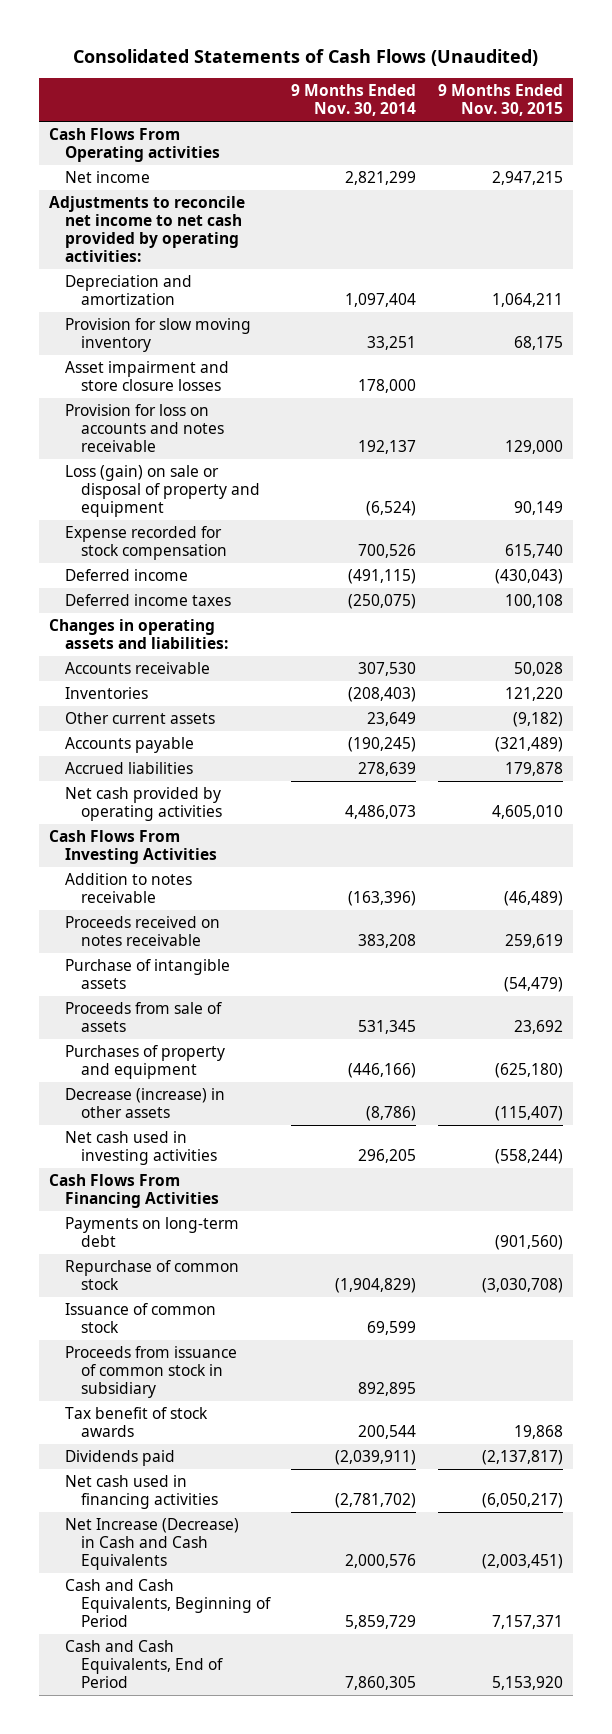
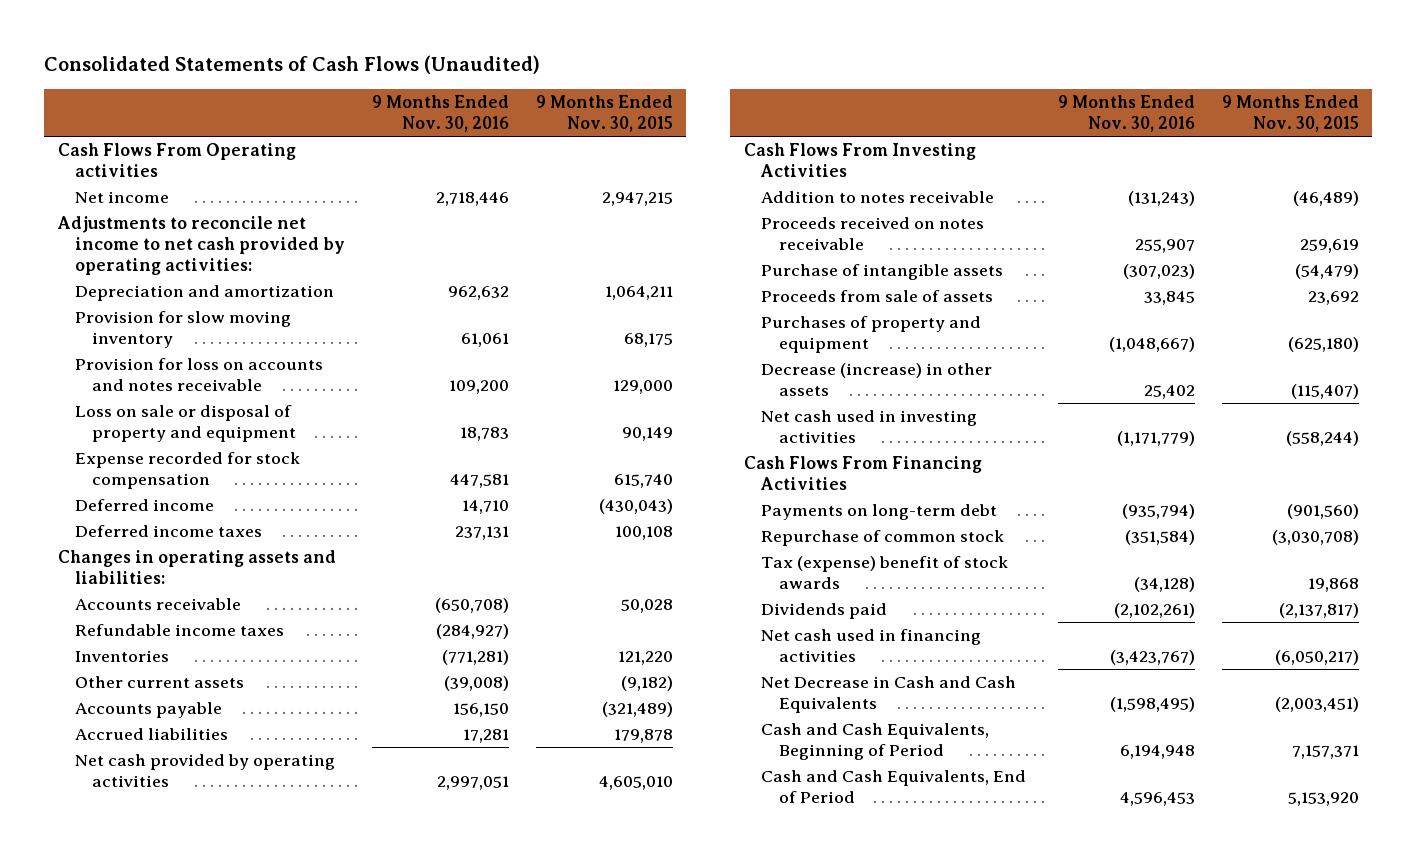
- | 9 Months Ended Nov. 30, 2014 | 9 Months Ended Nov. 30, 2015
+ | 9 Months Ended Nov. 30, 2016 | 9 Months Ended Nov. 30, 2015
- Asset impairment and store closure losses | 178,000 |
- Loss (gain) on sale or disposal of property and equipment | (6,524) | 90,149
+ Loss on sale or disposal of property and equipment | 18,783 | 90,149
+ Refundable income taxes | (284,927) |
- Issuance of common stock | 69,599 |
- Proceeds from issuance of common stock in subsidiary | 892,895 |
- Tax benefit of stock awards | 200,544 | 19,868
+ Tax (expense) benefit of stock awards | (34,128) | 19,868
- Net Increase (Decrease) in Cash and Cash Equivalents | 2,000,576 | (2,003,451)
+ Net Decrease in Cash and Cash Equivalents | (1,598,495) | (2,003,451)

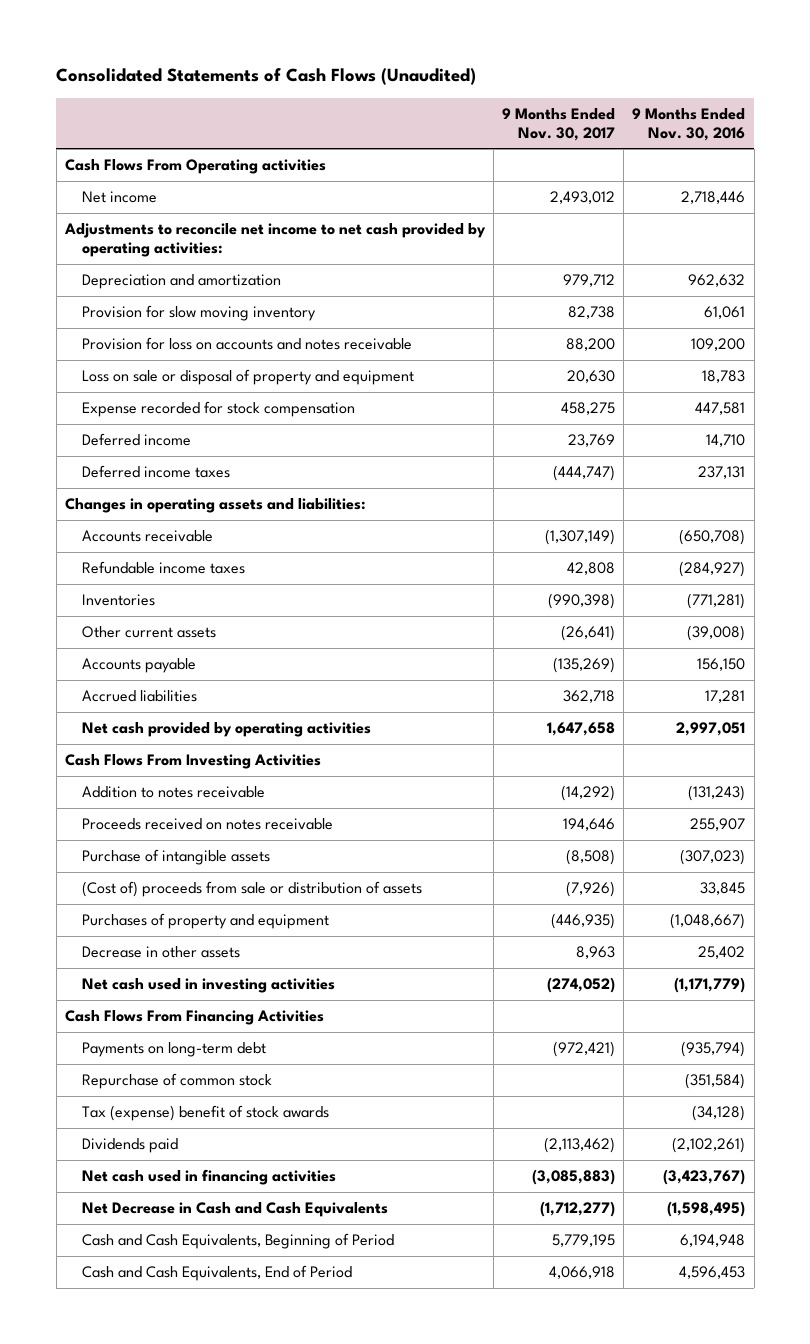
- | 9 Months Ended Nov. 30, 2016 | 9 Months Ended Nov. 30, 2015
+ | 9 Months Ended Nov. 30, 2017 | 9 Months Ended Nov. 30, 2016
- Proceeds from sale of assets | 33,845 | 23,692
+ (Cost of) proceeds from sale or distribution of assets | (7,926) | 33,845
- Decrease (increase) in other assets | 25,402 | (115,407)
+ Decrease in other assets | 8,963 | 25,402

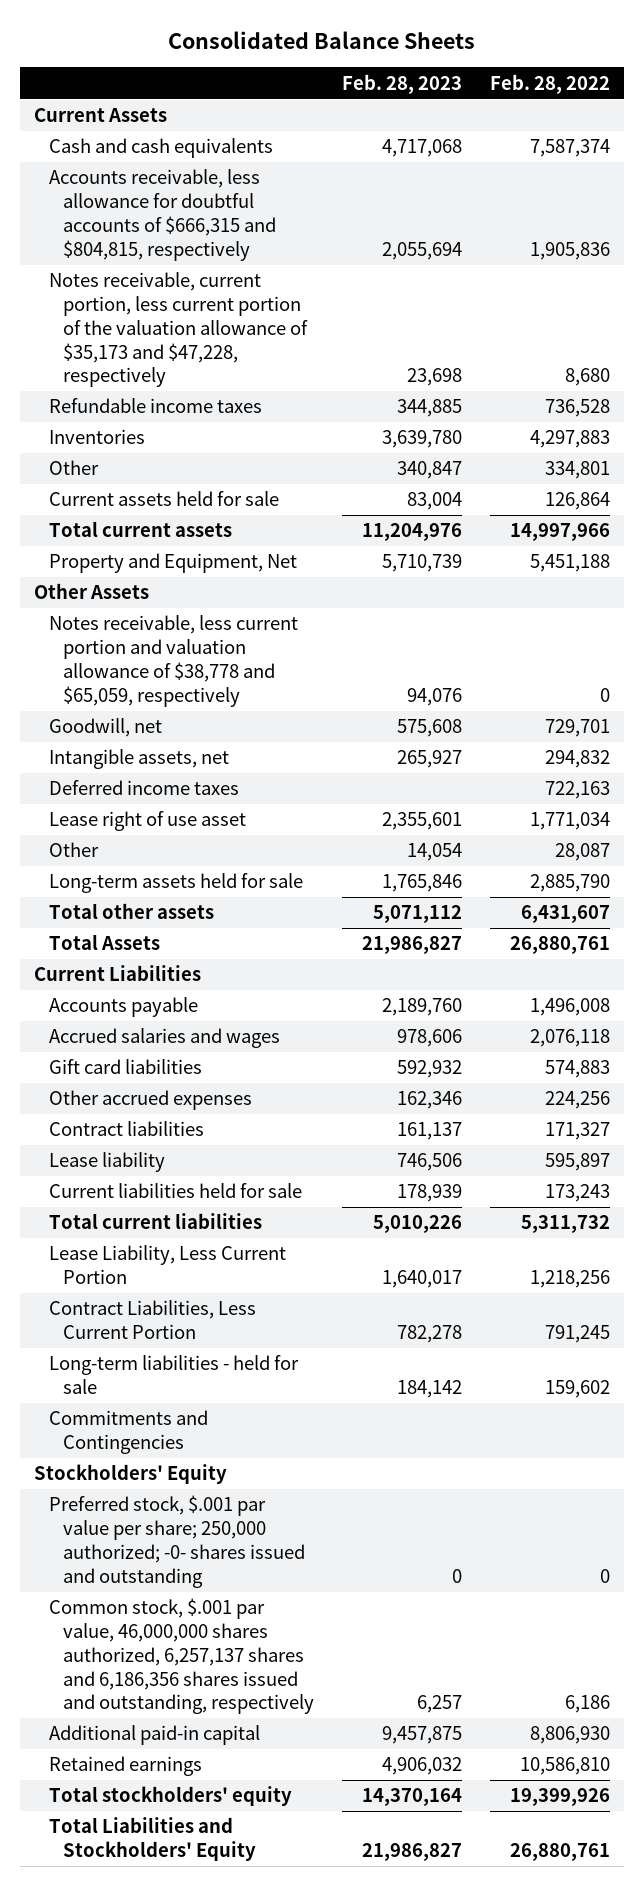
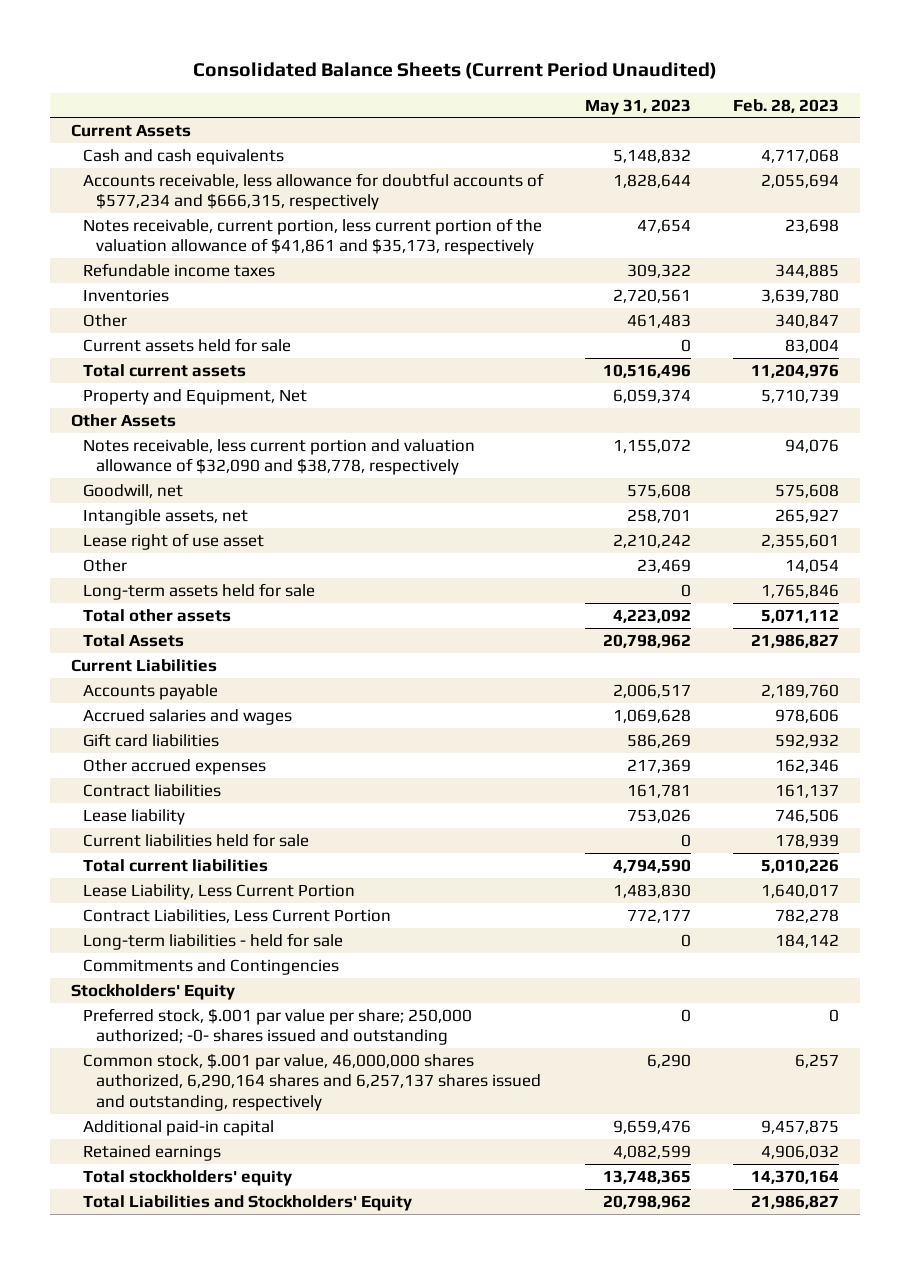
- Consolidated Balance Sheets
+ Consolidated Balance Sheets (Current Period Unaudited)
- | Feb. 28, 2023 | Feb. 28, 2022
+ | May 31, 2023 | Feb. 28, 2023
- Accounts receivable, less allowance for doubtful accounts of $666,315 and $804,815, respectively | 2,055,694 | 1,905,836
- Notes receivable, current portion, less current portion of the valuation allowance of $35,173 and $47,228, respectively | 23,698 | 8,680
+ Accounts receivable, less allowance for doubtful accounts of $577,234 and $666,315, respectively | 1,828,644 | 2,055,694
+ Notes receivable, current portion, less current portion of the valuation allowance of $41,861 and $35,173, respectively | 47,654 | 23,698
- Notes receivable, less current portion and valuation allowance of $38,778 and $65,059, respectively | 94,076 | 0
+ Notes receivable, less current portion and valuation allowance of $32,090 and $38,778, respectively | 1,155,072 | 94,076
- Deferred income taxes | | 722,163
- Common stock, $.001 par value, 46,000,000 shares authorized, 6,257,137 shares and 6,186,356 shares issued and outstanding, respectively | 6,257 | 6,186
+ Common stock, $.001 par value, 46,000,000 shares authorized, 6,290,164 shares and 6,257,137 shares issued and outstanding, respectively | 6,290 | 6,257

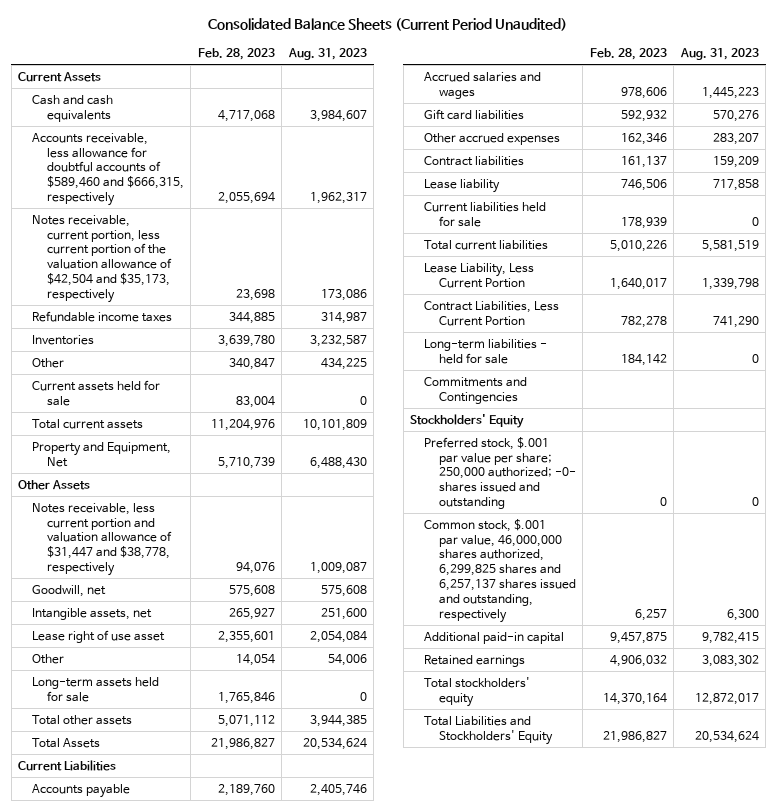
- | May 31, 2023 | Feb. 28, 2023
+ | Feb. 28, 2023 | Aug. 31, 2023
- Accounts receivable, less allowance for doubtful accounts of $577,234 and $666,315, respectively | 1,828,644 | 2,055,694
- Notes receivable, current portion, less current portion of the valuation allowance of $41,861 and $35,173, respectively | 47,654 | 23,698
+ Accounts receivable, less allowance for doubtful accounts of $589,460 and $666,315, respectively | 2,055,694 | 1,962,317
+ Notes receivable, current portion, less current portion of the valuation allowance of $42,504 and $35,173, respectively | 23,698 | 173,086
- Notes receivable, less current portion and valuation allowance of $32,090 and $38,778, respectively | 1,155,072 | 94,076
+ Notes receivable, less current portion and valuation allowance of $31,447 and $38,778, respectively | 94,076 | 1,009,087
- Common stock, $.001 par value, 46,000,000 shares authorized, 6,290,164 shares and 6,257,137 shares issued and outstanding, respectively | 6,290 | 6,257
+ Common stock, $.001 par value, 46,000,000 shares authorized, 6,299,825 shares and 6,257,137 shares issued and outstanding, respectively | 6,257 | 6,300

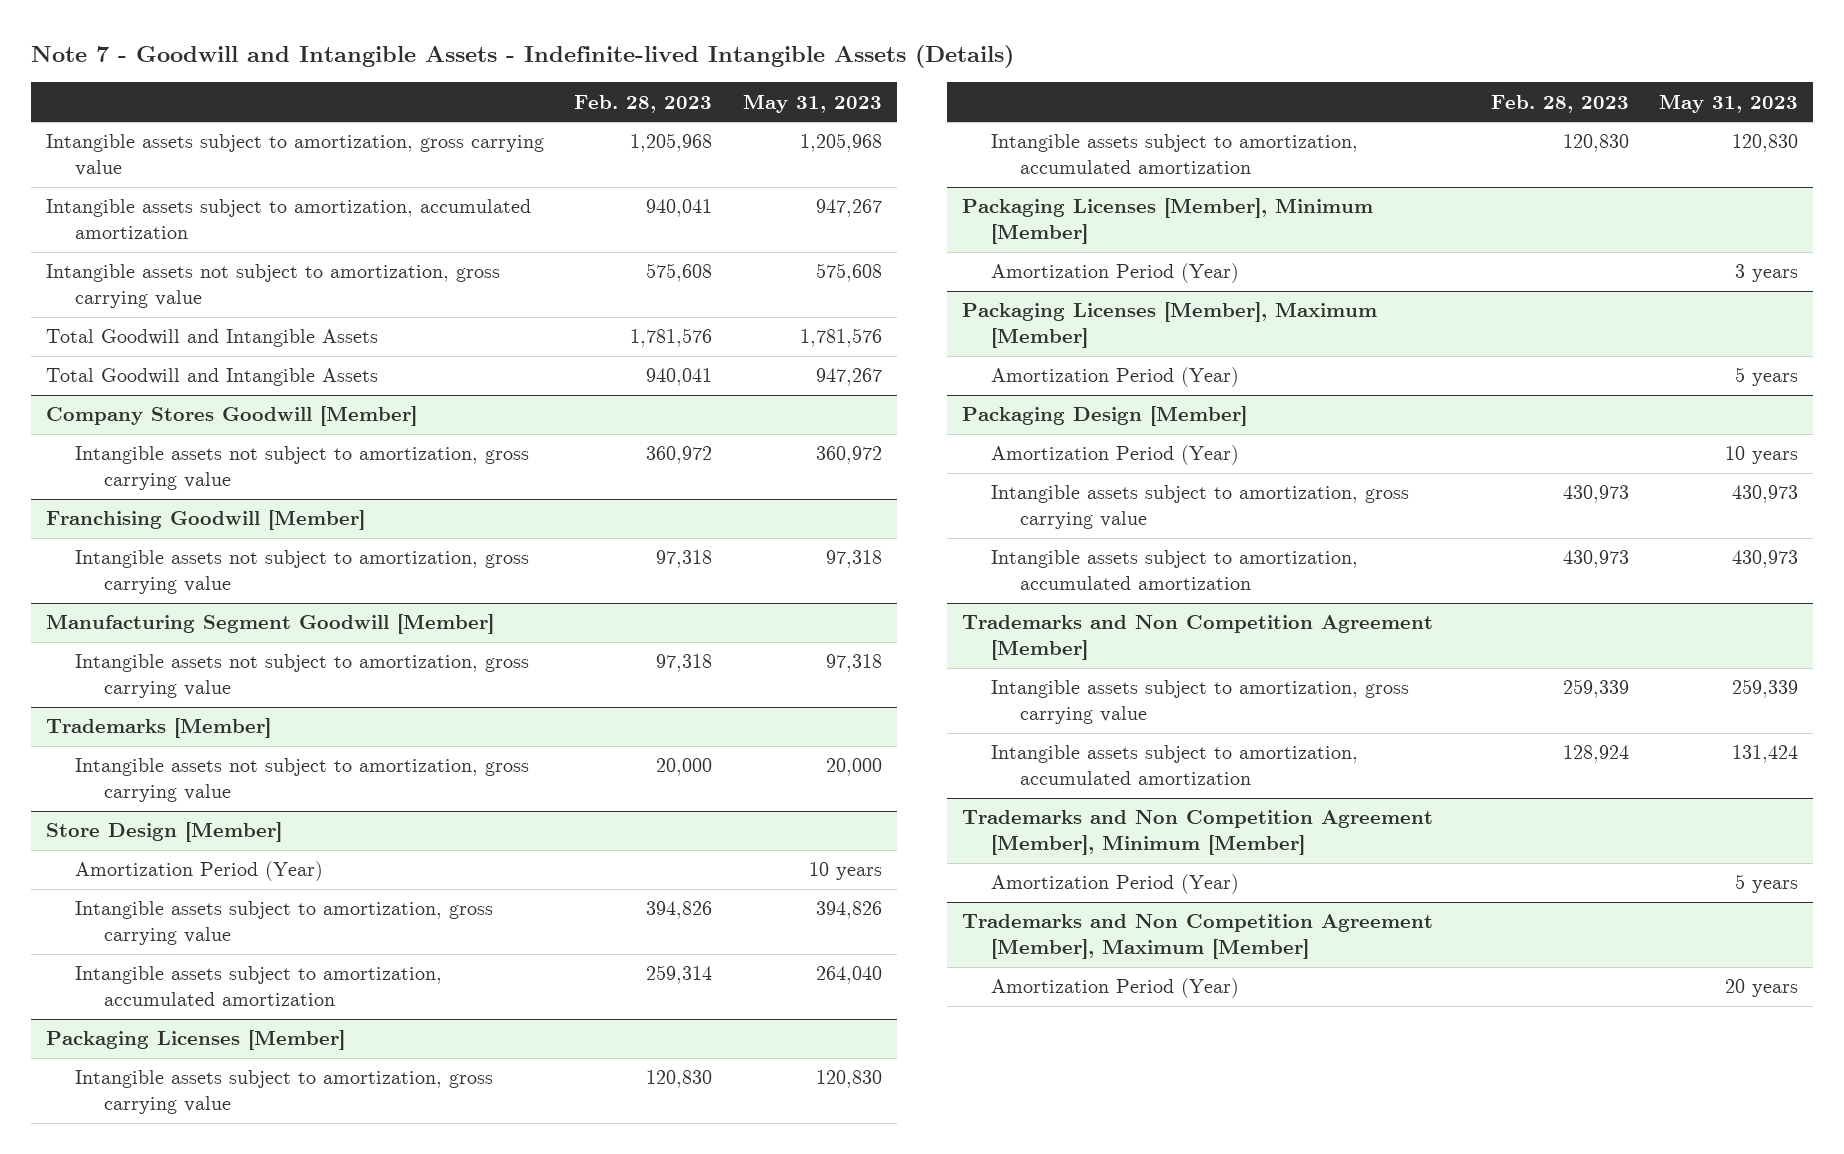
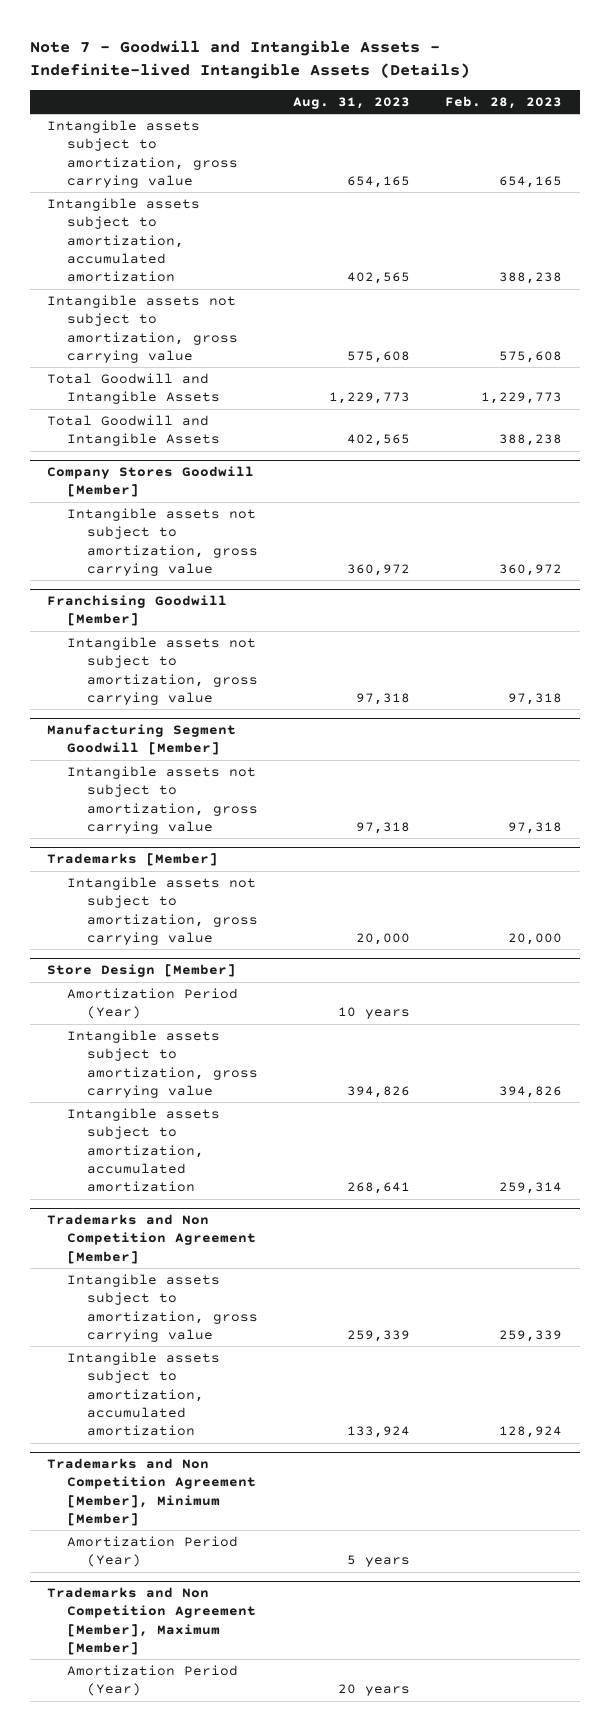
- | Feb. 28, 2023 | May 31, 2023
+ | Aug. 31, 2023 | Feb. 28, 2023
- Intangible assets subject to amortization, gross carrying value | 1,205,968 | 1,205,968
- Intangible assets subject to amortization, accumulated amortization | 940,041 | 947,267
+ Intangible assets subject to amortization, gross carrying value | 654,165 | 654,165
+ Intangible assets subject to amortization, accumulated amortization | 402,565 | 388,238
- Total Goodwill and Intangible Assets | 1,781,576 | 1,781,576
- Total Goodwill and Intangible Assets | 940,041 | 947,267
+ Total Goodwill and Intangible Assets | 1,229,773 | 1,229,773
+ Total Goodwill and Intangible Assets | 402,565 | 388,238
- Packaging Licenses [Member]
- Intangible assets subject to amortization, gross carrying value | 120,830 | 120,830
- Intangible assets subject to amortization, accumulated amortization | 120,830 | 120,830
- Packaging Licenses [Member], Minimum [Member]
- Amortization Period (Year) | | 3 years
- Packaging Licenses [Member], Maximum [Member]
- Amortization Period (Year) | | 5 years
- Packaging Design [Member]
- Amortization Period (Year) | | 10 years
- Intangible assets subject to amortization, gross carrying value | 430,973 | 430,973
- Intangible assets subject to amortization, accumulated amortization | 430,973 | 430,973

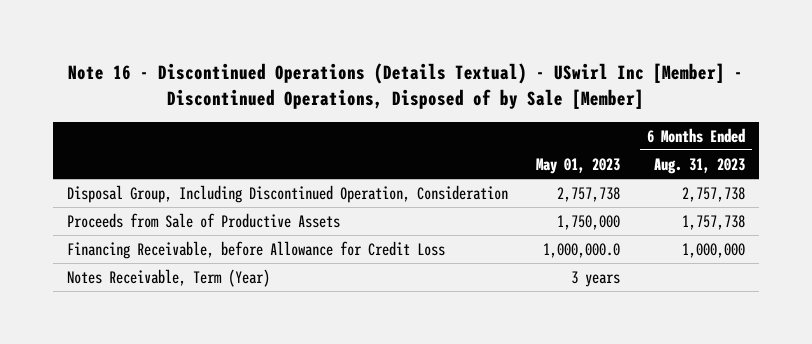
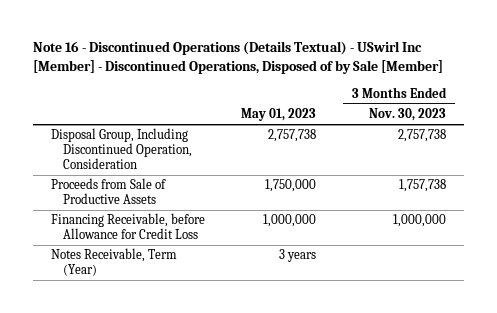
- | May 01, 2023 | 6 Months Ended Aug. 31, 2023
+ | May 01, 2023 | 3 Months Ended Nov. 30, 2023
- Financing Receivable, before Allowance for Credit Loss | 1,000,000.0 | 1,000,000
+ Financing Receivable, before Allowance for Credit Loss | 1,000,000 | 1,000,000

